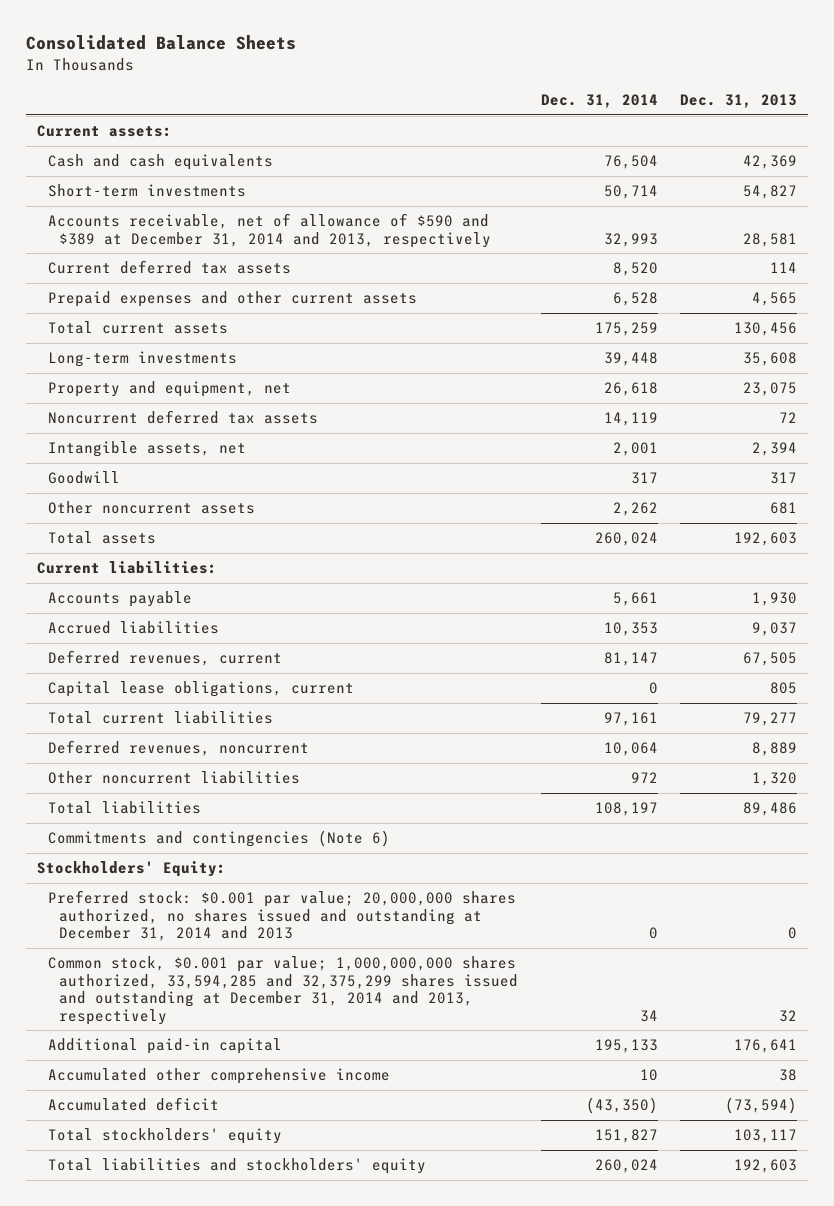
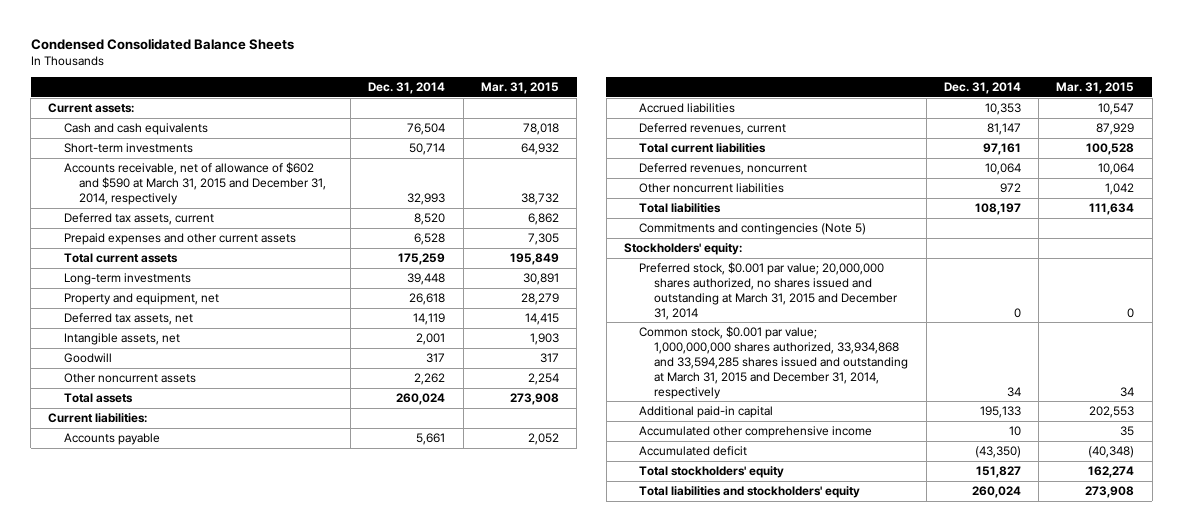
- Consolidated Balance Sheets
+ Condensed Consolidated Balance Sheets
- | Dec. 31, 2014 | Dec. 31, 2013
+ | Dec. 31, 2014 | Mar. 31, 2015
- Accounts receivable, net of allowance of $590 and $389 at December 31, 2014 and 2013, respectively | 32,993 | 28,581
- Current deferred tax assets | 8,520 | 114
+ Accounts receivable, net of allowance of $602 and $590 at March 31, 2015 and December 31, 2014, respectively | 32,993 | 38,732
+ Deferred tax assets, current | 8,520 | 6,862
- Noncurrent deferred tax assets | 14,119 | 72
+ Deferred tax assets, net | 14,119 | 14,415
- Capital lease obligations, current | 0 | 805
- Commitments and contingencies (Note 6)
- Stockholders' Equity:
- Preferred stock: $0.001 par value; 20,000,000 shares authorized, no shares issued and outstanding at December 31, 2014 and 2013 | 0 | 0
- Common stock, $0.001 par value; 1,000,000,000 shares authorized, 33,594,285 and 32,375,299 shares issued and outstanding at December 31, 2014 and 2013, respectively | 34 | 32
+ Commitments and contingencies (Note 5)
+ Stockholders' equity:
+ Preferred stock, $0.001 par value; 20,000,000 shares authorized, no shares issued and outstanding at March 31, 2015 and December 31, 2014 | 0 | 0
+ Common stock, $0.001 par value; 1,000,000,000 shares authorized, 33,934,868 and 33,594,285 shares issued and outstanding at March 31, 2015 and December 31, 2014, respectively | 34 | 34

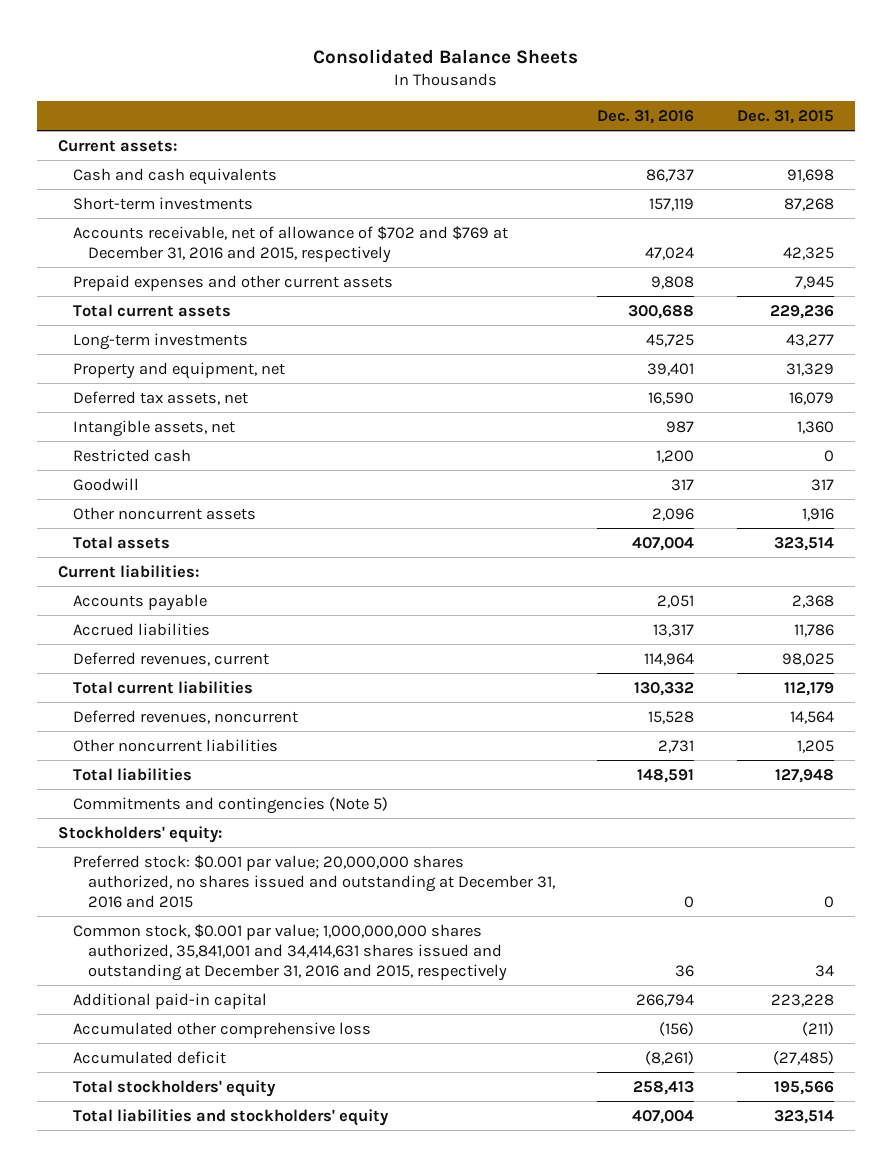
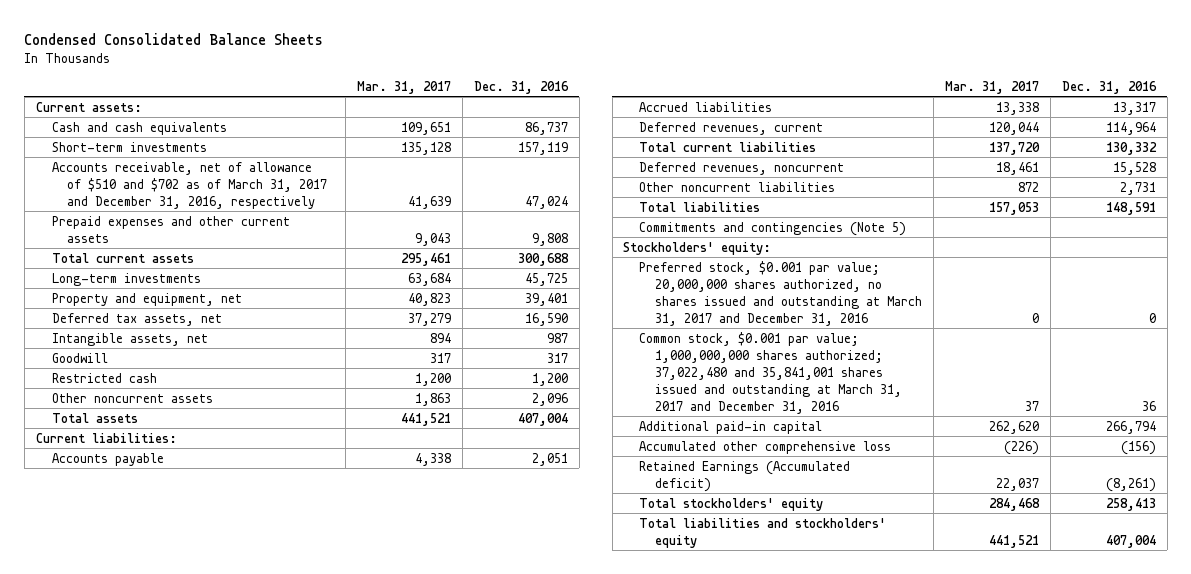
- Consolidated Balance Sheets
+ Condensed Consolidated Balance Sheets
- | Dec. 31, 2016 | Dec. 31, 2015
+ | Mar. 31, 2017 | Dec. 31, 2016
- Accounts receivable, net of allowance of $702 and $769 at December 31, 2016 and 2015, respectively | 47,024 | 42,325
+ Accounts receivable, net of allowance of $510 and $702 as of March 31, 2017 and December 31, 2016, respectively | 41,639 | 47,024
moved down: Restricted cash | 1,200 | 1,200
- Preferred stock: $0.001 par value; 20,000,000 shares authorized, no shares issued and outstanding at December 31, 2016 and 2015 | 0 | 0
- Common stock, $0.001 par value; 1,000,000,000 shares authorized, 35,841,001 and 34,414,631 shares issued and outstanding at December 31, 2016 and 2015, respectively | 36 | 34
+ Preferred stock, $0.001 par value; 20,000,000 shares authorized, no shares issued and outstanding at March 31, 2017 and December 31, 2016 | 0 | 0
+ Common stock, $0.001 par value; 1,000,000,000 shares authorized; 37,022,480 and 35,841,001 shares issued and outstanding at March 31, 2017 and December 31, 2016 | 37 | 36
- Accumulated deficit | (8,261) | (27,485)
+ Retained Earnings (Accumulated deficit) | 22,037 | (8,261)

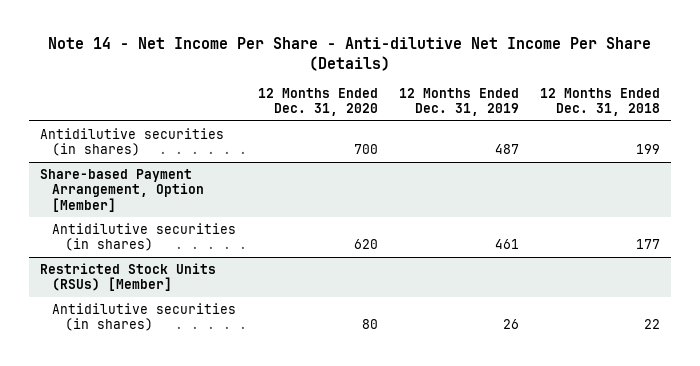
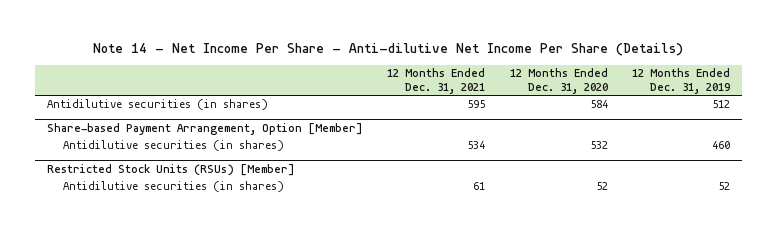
- | 12 Months Ended Dec. 31, 2020 | 12 Months Ended Dec. 31, 2019 | 12 Months Ended Dec. 31, 2018
+ | 12 Months Ended Dec. 31, 2021 | 12 Months Ended Dec. 31, 2020 | 12 Months Ended Dec. 31, 2019
- Antidilutive securities (in shares) | 700 | 487 | 199
+ Antidilutive securities (in shares) | 595 | 584 | 512
@ Share-based Payment Arrangement, Option [Member]
- Antidilutive securities (in shares) | 620 | 461 | 177
+ Antidilutive securities (in shares) | 534 | 532 | 460
@ Restricted Stock Units (RSUs) [Member]
- Antidilutive securities (in shares) | 80 | 26 | 22
+ Antidilutive securities (in shares) | 61 | 52 | 52

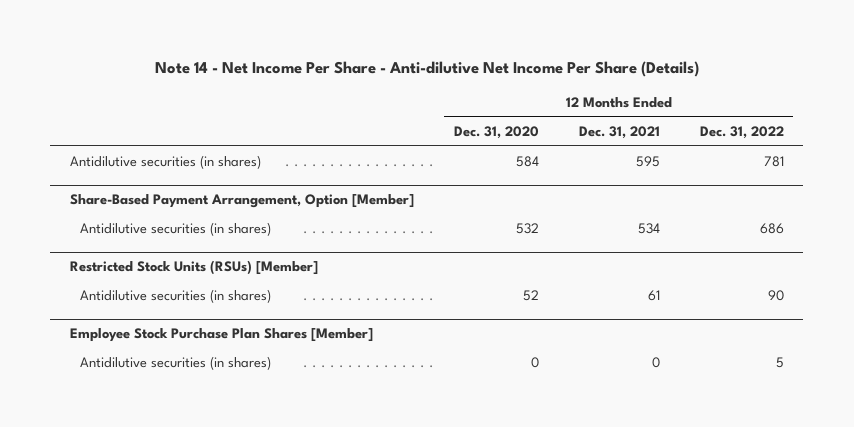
- | 12 Months Ended Dec. 31, 2021 | 12 Months Ended Dec. 31, 2020 | 12 Months Ended Dec. 31, 2019
+ | 12 Months Ended Dec. 31, 2020 | 12 Months Ended Dec. 31, 2021 | 12 Months Ended Dec. 31, 2022
- Share-based Payment Arrangement, Option [Member]
+ Share-Based Payment Arrangement, Option [Member]
+ Employee Stock Purchase Plan Shares [Member]
+ Antidilutive securities (in shares) | 0 | 0 | 5

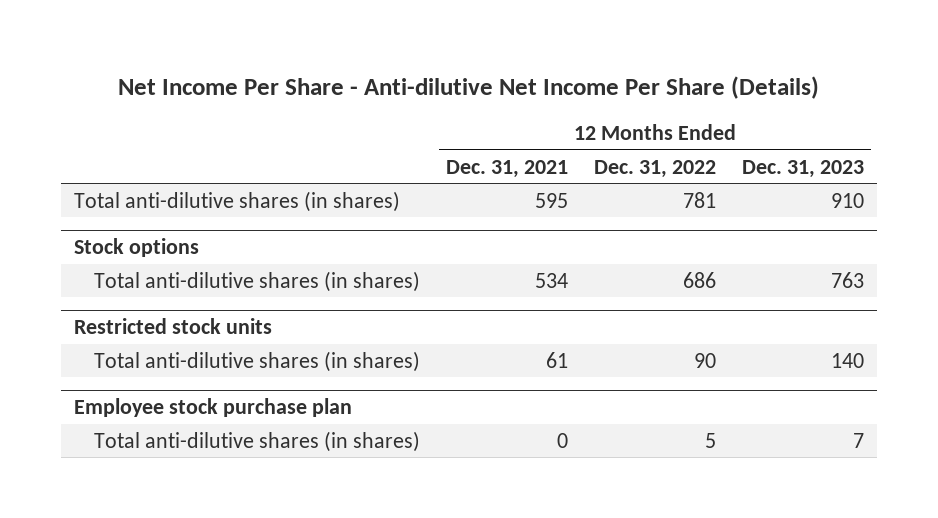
- Note 14 - Net Income Per Share - Anti-dilutive Net Income Per Share (Details)
+ Net Income Per Share - Anti-dilutive Net Income Per Share (Details)
- | 12 Months Ended Dec. 31, 2020 | 12 Months Ended Dec. 31, 2021 | 12 Months Ended Dec. 31, 2022
+ | 12 Months Ended Dec. 31, 2021 | 12 Months Ended Dec. 31, 2022 | 12 Months Ended Dec. 31, 2023
- Antidilutive securities (in shares) | 584 | 595 | 781
- Share-Based Payment Arrangement, Option [Member]
- Antidilutive securities (in shares) | 532 | 534 | 686
- Restricted Stock Units (RSUs) [Member]
- Antidilutive securities (in shares) | 52 | 61 | 90
- Employee Stock Purchase Plan Shares [Member]
- Antidilutive securities (in shares) | 0 | 0 | 5
+ Total anti-dilutive shares (in shares) | 595 | 781 | 910
+ Stock options
+ Total anti-dilutive shares (in shares) | 534 | 686 | 763
+ Restricted stock units
+ Total anti-dilutive shares (in shares) | 61 | 90 | 140
+ Employee stock purchase plan
+ Total anti-dilutive shares (in shares) | 0 | 5 | 7

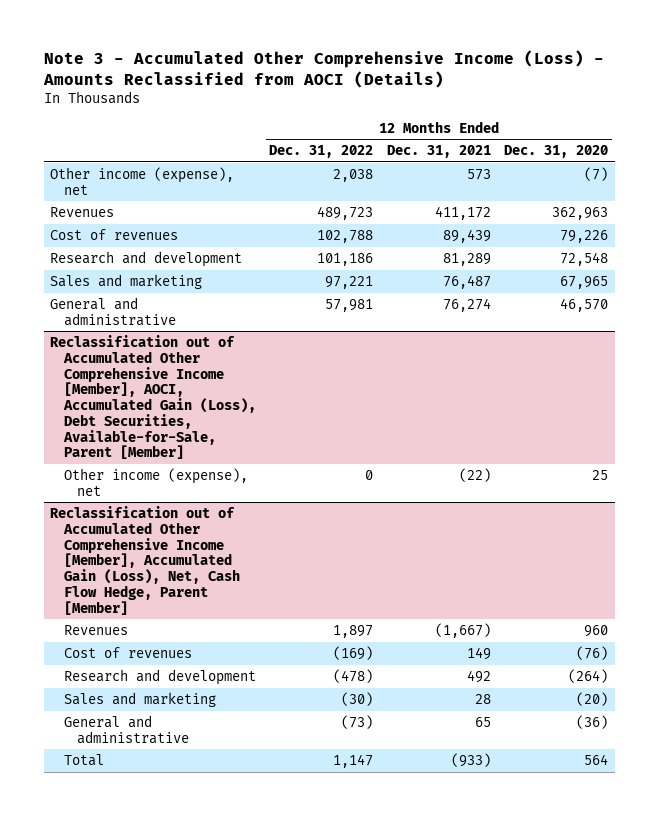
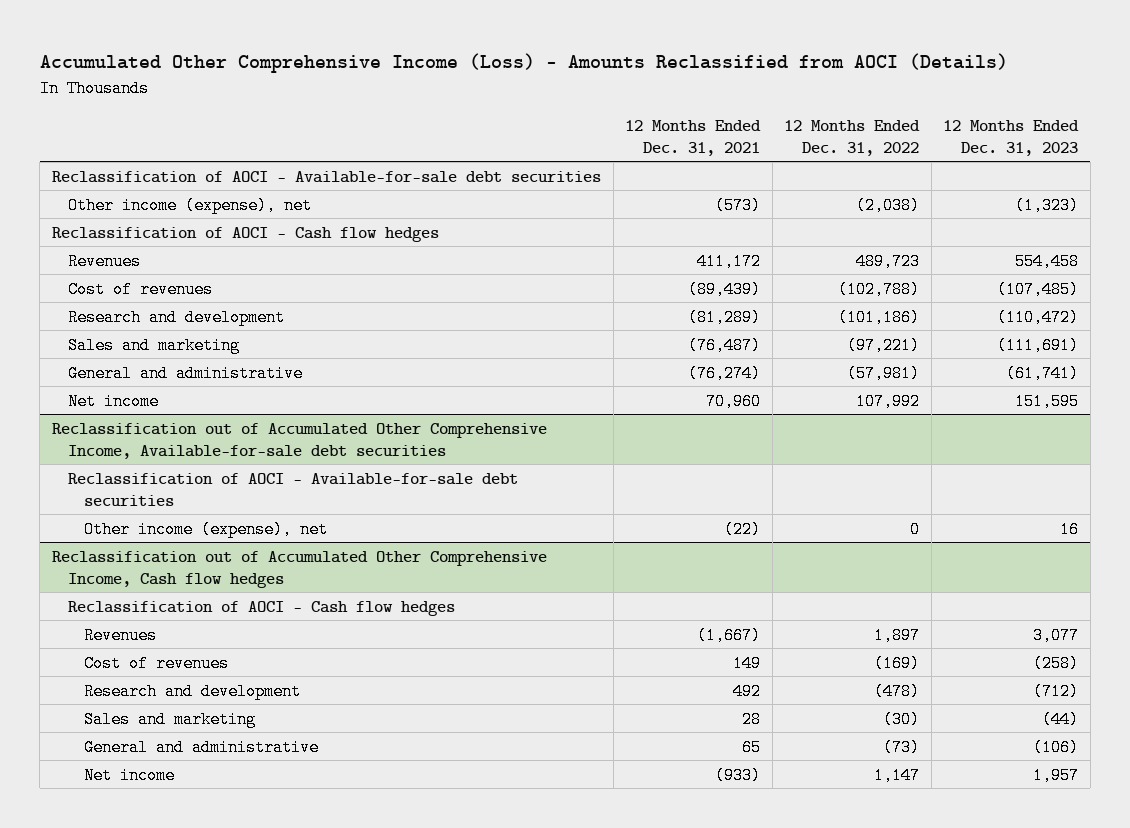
- Note 3 - Accumulated Other Comprehensive Income (Loss) - Amounts Reclassified from AOCI (Details)
+ Accumulated Other Comprehensive Income (Loss) - Amounts Reclassified from AOCI (Details)
- | 12 Months Ended Dec. 31, 2022 | 12 Months Ended Dec. 31, 2021 | 12 Months Ended Dec. 31, 2020
+ | 12 Months Ended Dec. 31, 2021 | 12 Months Ended Dec. 31, 2022 | 12 Months Ended Dec. 31, 2023
- Other income (expense), net | 2,038 | 573 | (7)
+ Reclassification of AOCI - Available-for-sale debt securities
+ Other income (expense), net | (573) | (2,038) | (1,323)
+ Reclassification of AOCI - Cash flow hedges
- Cost of revenues | 102,788 | 89,439 | 79,226
- Research and development | 101,186 | 81,289 | 72,548
- Sales and marketing | 97,221 | 76,487 | 67,965
- General and administrative | 57,981 | 76,274 | 46,570
- Reclassification out of Accumulated Other Comprehensive Income [Member], AOCI, Accumulated Gain (Loss), Debt Securities, Available-for-Sale, Parent [Member]
+ Cost of revenues | (89,439) | (102,788) | (107,485)
+ Research and development | (81,289) | (101,186) | (110,472)
+ Sales and marketing | (76,487) | (97,221) | (111,691)
+ General and administrative | (76,274) | (57,981) | (61,741)
+ Net income | 70,960 | 107,992 | 151,595
+ Reclassification out of Accumulated Other Comprehensive Income, Available-for-sale debt securities
+ Reclassification of AOCI - Available-for-sale debt securities
- Reclassification out of Accumulated Other Comprehensive Income [Member], Accumulated Gain (Loss), Net, Cash Flow Hedge, Parent [Member]
+ Reclassification out of Accumulated Other Comprehensive Income, Cash flow hedges
+ Reclassification of AOCI - Cash flow hedges
- Total | 1,147 | (933) | 564
+ Net income | (933) | 1,147 | 1,957

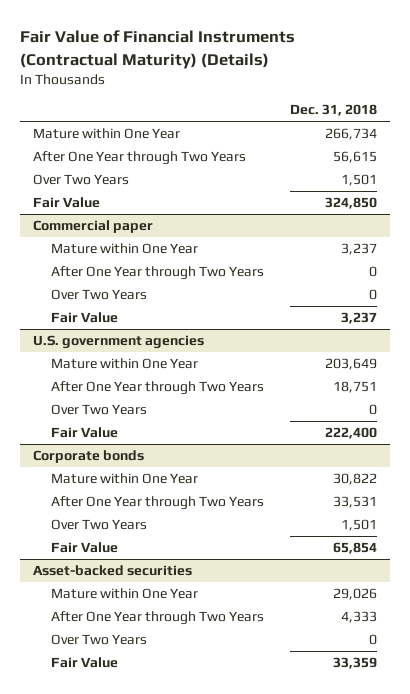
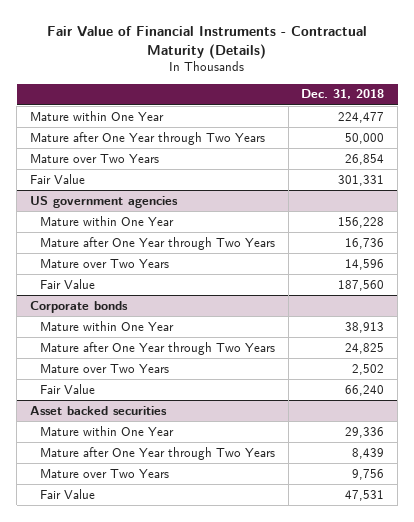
- Fair Value of Financial Instruments (Contractual Maturity) (Details)
+ Fair Value of Financial Instruments - Contractual Maturity (Details)
- Mature within One Year | 266,734
- After One Year through Two Years | 56,615
- Over Two Years | 1,501
- Fair Value | 324,850
- Commercial paper
- Mature within One Year | 3,237
- After One Year through Two Years | 0
- Over Two Years | 0
- Fair Value | 3,237
- U.S. government agencies
- Mature within One Year | 203,649
- After One Year through Two Years | 18,751
- Over Two Years | 0
- Fair Value | 222,400
+ Mature within One Year | 224,477
+ Mature after One Year through Two Years | 50,000
+ Mature over Two Years | 26,854
+ Fair Value | 301,331
+ US government agencies
+ Mature within One Year | 156,228
+ Mature after One Year through Two Years | 16,736
+ Mature over Two Years | 14,596
+ Fair Value | 187,560
@ Corporate bonds
- Mature within One Year | 30,822
- After One Year through Two Years | 33,531
- Over Two Years | 1,501
- Fair Value | 65,854
- Asset-backed securities
- Mature within One Year | 29,026
- After One Year through Two Years | 4,333
- Over Two Years | 0
- Fair Value | 33,359
@ Corporate bonds
+ Mature within One Year | 38,913
+ Mature after One Year through Two Years | 24,825
+ Mature over Two Years | 2,502
+ Fair Value | 66,240
+ Asset backed securities
+ Mature within One Year | 29,336
+ Mature after One Year through Two Years | 8,439
+ Mature over Two Years | 9,756
+ Fair Value | 47,531

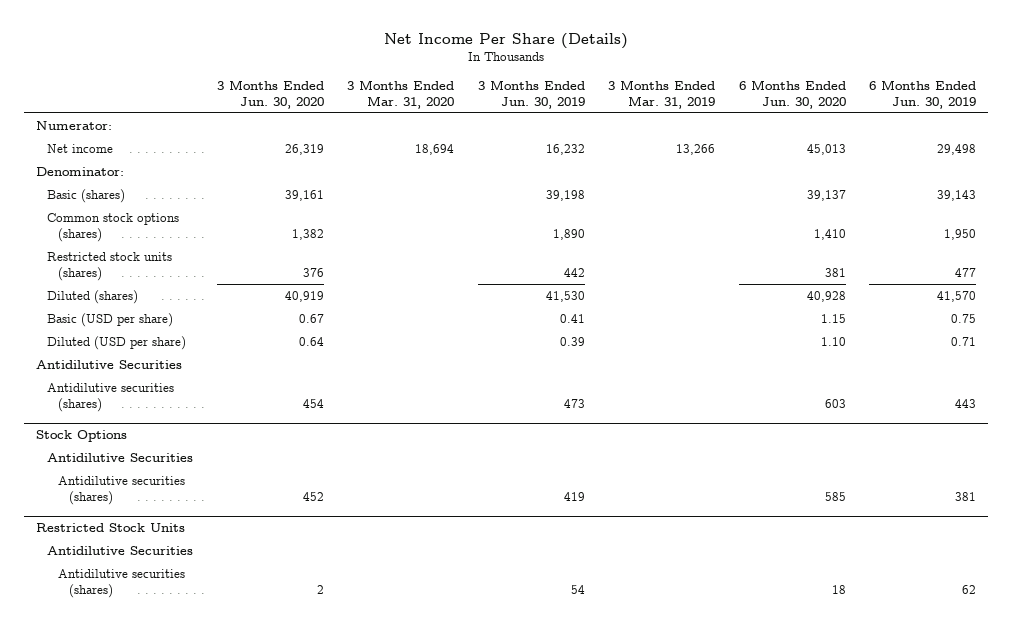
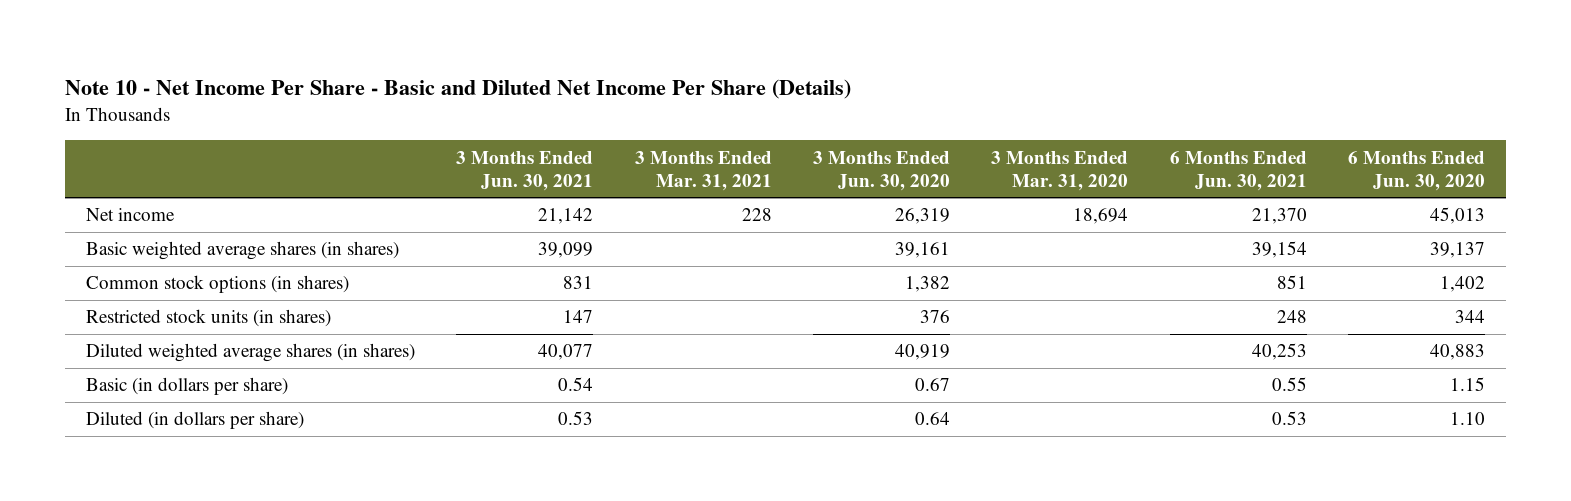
- Net Income Per Share (Details)
+ Note 10 - Net Income Per Share - Basic and Diluted Net Income Per Share (Details)
- | 3 Months Ended Jun. 30, 2020 | 3 Months Ended Mar. 31, 2020 | 3 Months Ended Jun. 30, 2019 | 3 Months Ended Mar. 31, 2019 | 6 Months Ended Jun. 30, 2020 | 6 Months Ended Jun. 30, 2019
+ | 3 Months Ended Jun. 30, 2021 | 3 Months Ended Mar. 31, 2021 | 3 Months Ended Jun. 30, 2020 | 3 Months Ended Mar. 31, 2020 | 6 Months Ended Jun. 30, 2021 | 6 Months Ended Jun. 30, 2020
- Numerator:
- Denominator:
- Basic (shares) | 39,161 | | 39,198 | | 39,137 | 39,143
- Common stock options (shares) | 1,382 | | 1,890 | | 1,410 | 1,950
- Restricted stock units (shares) | 376 | | 442 | | 381 | 477
- Diluted (shares) | 40,919 | | 41,530 | | 40,928 | 41,570
- Basic (USD per share) | 0.67 | | 0.41 | | 1.15 | 0.75
- Diluted (USD per share) | 0.64 | | 0.39 | | 1.10 | 0.71
- Antidilutive Securities
- Antidilutive securities (shares) | 454 | | 473 | | 603 | 443
- Stock Options
- Antidilutive Securities
- Antidilutive securities (shares) | 452 | | 419 | | 585 | 381
- Restricted Stock Units
- Antidilutive Securities
- Antidilutive securities (shares) | 2 | | 54 | | 18 | 62
+ Basic weighted average shares (in shares) | 39,099 | | 39,161 | | 39,154 | 39,137
+ Common stock options (in shares) | 831 | | 1,382 | | 851 | 1,402
+ Restricted stock units (in shares) | 147 | | 376 | | 248 | 344
+ Diluted weighted average shares (in shares) | 40,077 | | 40,919 | | 40,253 | 40,883
+ Basic (in dollars per share) | 0.54 | | 0.67 | | 0.55 | 1.15
+ Diluted (in dollars per share) | 0.53 | | 0.64 | | 0.53 | 1.10

